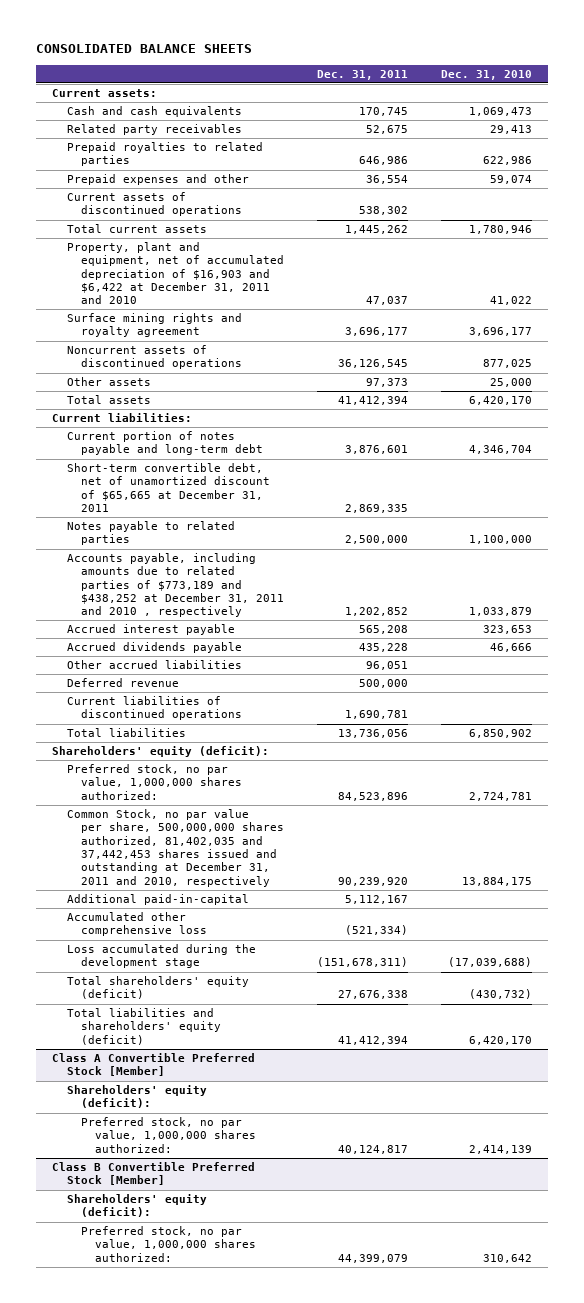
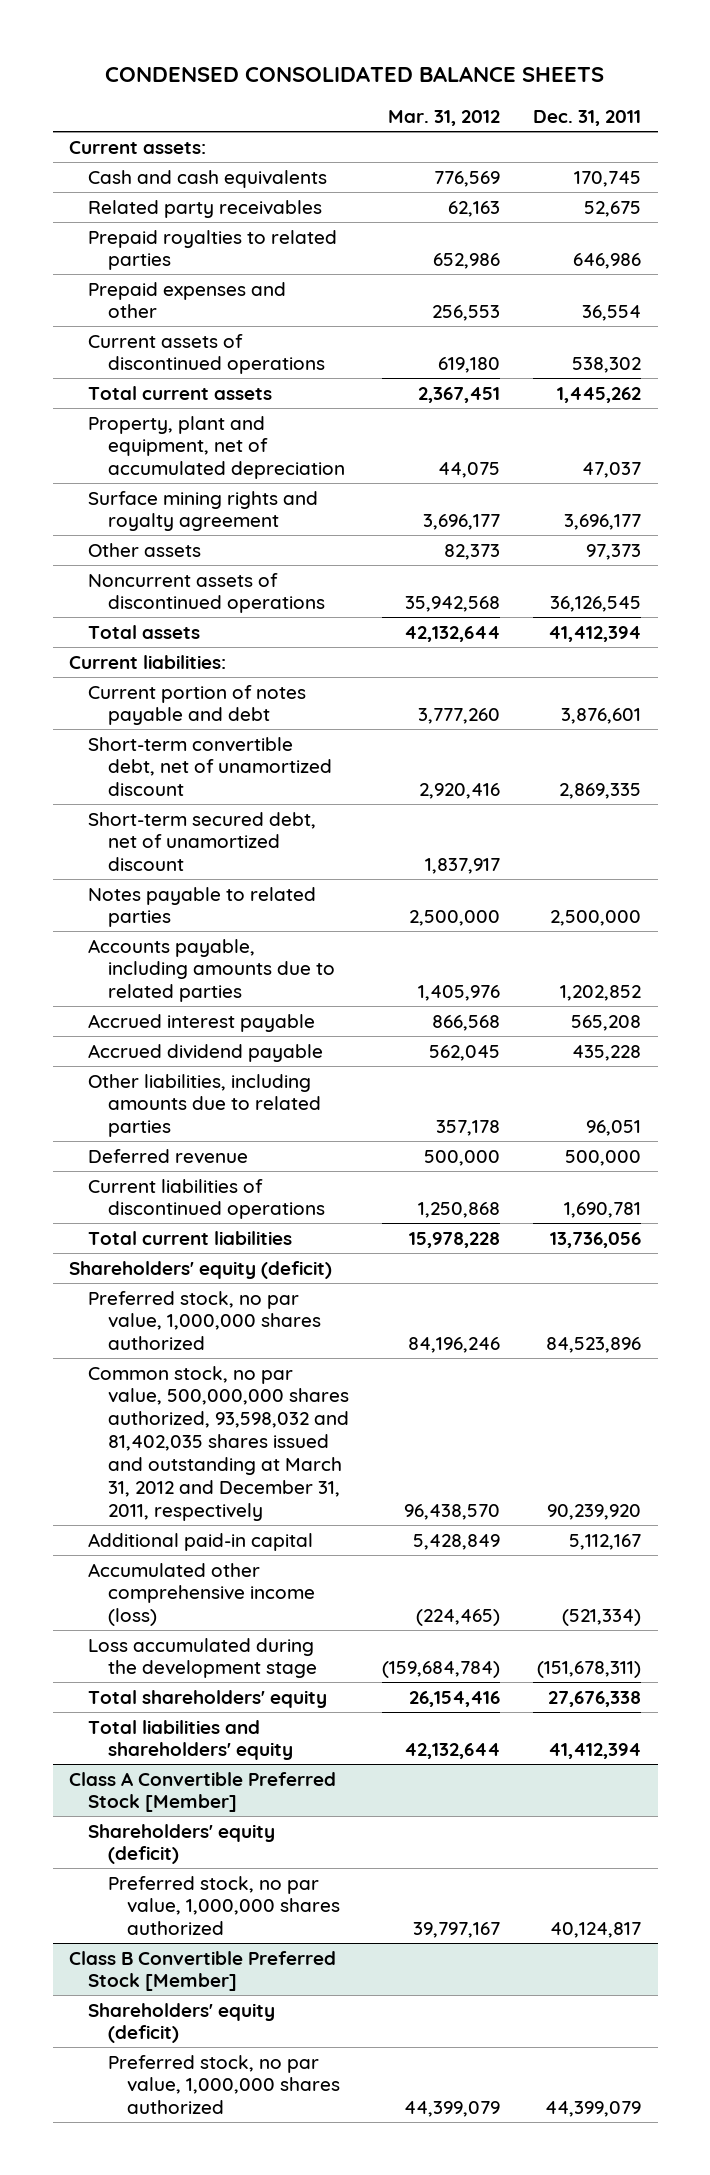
- CONSOLIDATED BALANCE SHEETS
+ CONDENSED CONSOLIDATED BALANCE SHEETS
- | Dec. 31, 2011 | Dec. 31, 2010
+ | Mar. 31, 2012 | Dec. 31, 2011
- Property, plant and equipment, net of accumulated depreciation of $16,903 and $6,422 at December 31, 2011 and 2010 | 47,037 | 41,022
+ Property, plant and equipment, net of accumulated depreciation | 44,075 | 47,037
moved down: Noncurrent assets of discontinued operations | 35,942,568 | 36,126,545
- Current portion of notes payable and long-term debt | 3,876,601 | 4,346,704
- Short-term convertible debt, net of unamortized discount of $65,665 at December 31, 2011 | 2,869,335 |
+ Current portion of notes payable and debt | 3,777,260 | 3,876,601
+ Short-term convertible debt, net of unamortized discount | 2,920,416 | 2,869,335
+ Short-term secured debt, net of unamortized discount | 1,837,917 |
- Accounts payable, including amounts due to related parties of $773,189 and $438,252 at December 31, 2011 and 2010 , respectively | 1,202,852 | 1,033,879
+ Accounts payable, including amounts due to related parties | 1,405,976 | 1,202,852
- Accrued dividends payable | 435,228 | 46,666
- Other accrued liabilities | 96,051 |
+ Accrued dividend payable | 562,045 | 435,228
+ Other liabilities, including amounts due to related parties | 357,178 | 96,051
- Total liabilities | 13,736,056 | 6,850,902
- Shareholders' equity (deficit):
- Preferred stock, no par value, 1,000,000 shares authorized: | 84,523,896 | 2,724,781
- Common Stock, no par value per share, 500,000,000 shares authorized, 81,402,035 and 37,442,453 shares issued and outstanding at December 31, 2011 and 2010, respectively | 90,239,920 | 13,884,175
- Additional paid-in-capital | 5,112,167 |
- Accumulated other comprehensive loss | (521,334) |
+ Total current liabilities | 15,978,228 | 13,736,056
+ Shareholders' equity (deficit)
+ Preferred stock, no par value, 1,000,000 shares authorized | 84,196,246 | 84,523,896
+ Common stock, no par value, 500,000,000 shares authorized, 93,598,032 and 81,402,035 shares issued and outstanding at March 31, 2012 and December 31, 2011, respectively | 96,438,570 | 90,239,920
+ Additional paid-in capital | 5,428,849 | 5,112,167
+ Accumulated other comprehensive income (loss) | (224,465) | (521,334)
- Total shareholders' equity (deficit) | 27,676,338 | (430,732)
- Total liabilities and shareholders' equity (deficit) | 41,412,394 | 6,420,170
+ Total shareholders' equity | 26,154,416 | 27,676,338
+ Total liabilities and shareholders' equity | 42,132,644 | 41,412,394
@ Class A Convertible Preferred Stock [Member]
- Shareholders' equity (deficit):
- Preferred stock, no par value, 1,000,000 shares authorized: | 40,124,817 | 2,414,139
+ Shareholders' equity (deficit)
+ Preferred stock, no par value, 1,000,000 shares authorized | 39,797,167 | 40,124,817
@ Class B Convertible Preferred Stock [Member]
- Shareholders' equity (deficit):
- Preferred stock, no par value, 1,000,000 shares authorized: | 44,399,079 | 310,642
+ Shareholders' equity (deficit)
+ Preferred stock, no par value, 1,000,000 shares authorized | 44,399,079 | 44,399,079

